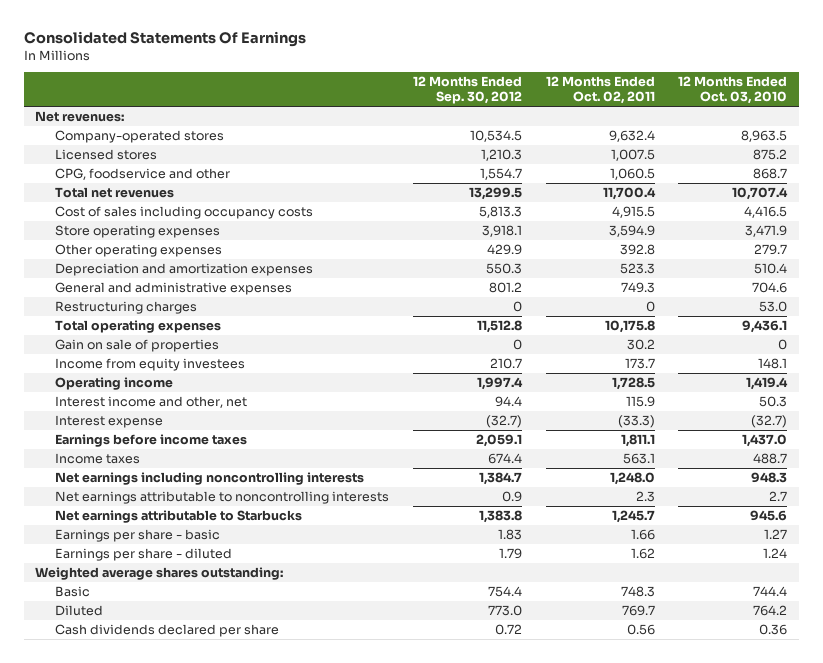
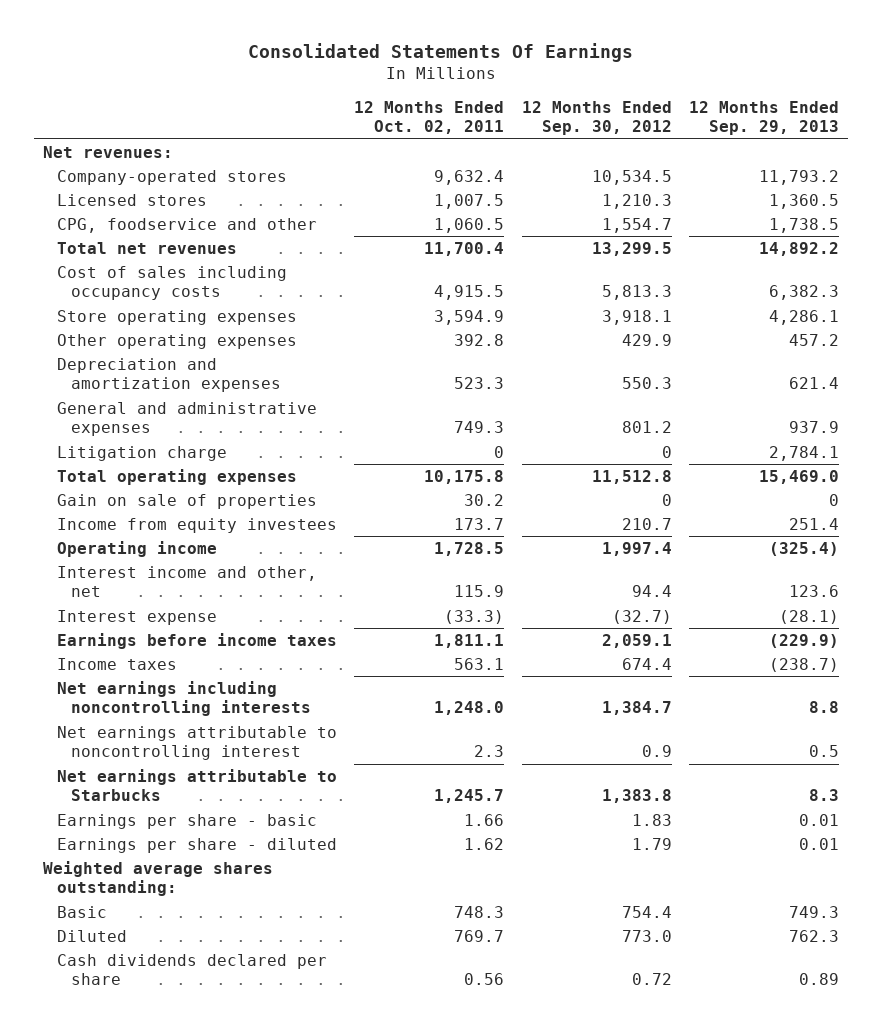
- | 12 Months Ended Sep. 30, 2012 | 12 Months Ended Oct. 02, 2011 | 12 Months Ended Oct. 03, 2010
+ | 12 Months Ended Oct. 02, 2011 | 12 Months Ended Sep. 30, 2012 | 12 Months Ended Sep. 29, 2013
- Restructuring charges | 0 | 0 | 53.0
+ Litigation charge | 0 | 0 | 2,784.1
- Net earnings attributable to noncontrolling interests | 0.9 | 2.3 | 2.7
+ Net earnings attributable to noncontrolling interest | 2.3 | 0.9 | 0.5

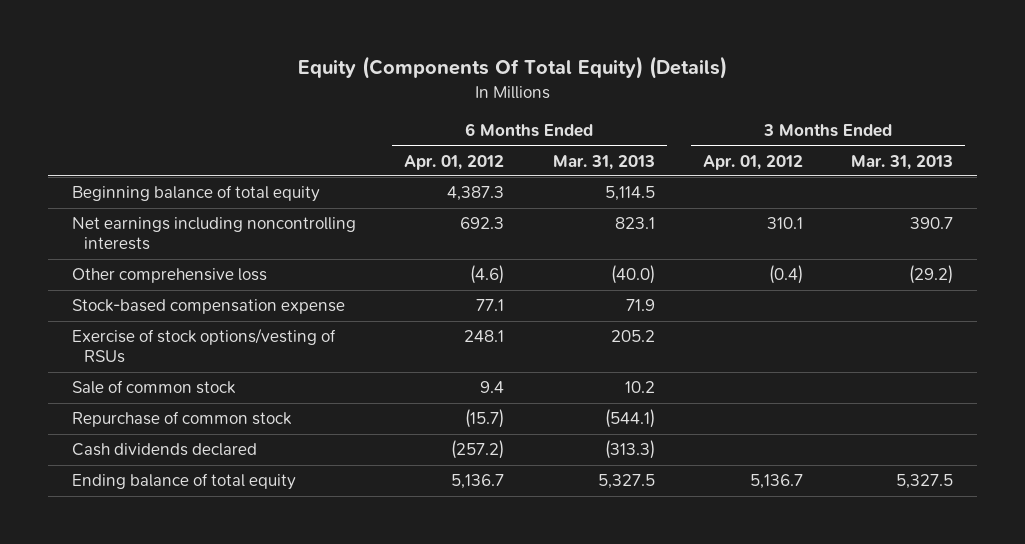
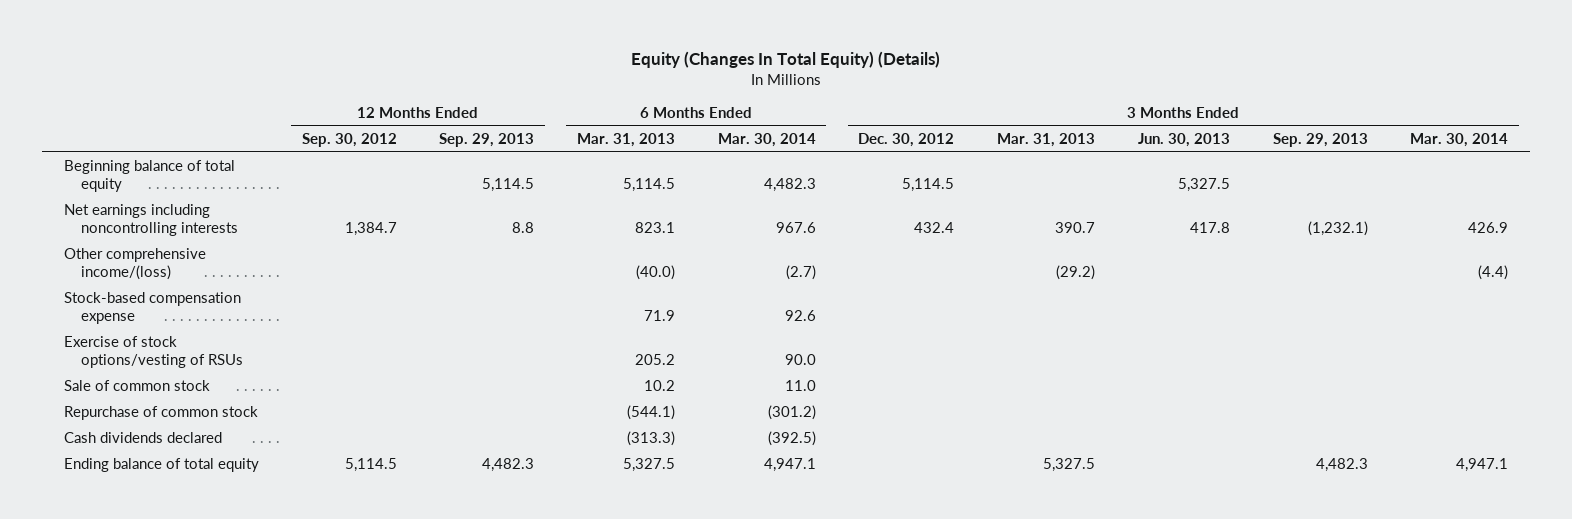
- Equity (Components Of Total Equity) (Details)
+ Equity (Changes In Total Equity) (Details)
- | 6 Months Ended Apr. 01, 2012 | 6 Months Ended Mar. 31, 2013 | 3 Months Ended Apr. 01, 2012 | 3 Months Ended Mar. 31, 2013
+ | 12 Months Ended Sep. 30, 2012 | 12 Months Ended Sep. 29, 2013 | 6 Months Ended Mar. 31, 2013 | 6 Months Ended Mar. 30, 2014 | 3 Months Ended Dec. 30, 2012 | 3 Months Ended Mar. 31, 2013 | 3 Months Ended Jun. 30, 2013 | 3 Months Ended Sep. 29, 2013 | 3 Months Ended Mar. 30, 2014
- Other comprehensive loss | (4.6) | (40.0) | (0.4) | (29.2)
+ Other comprehensive income/(loss) | | | (40.0) | (2.7) | | (29.2) | | | (4.4)

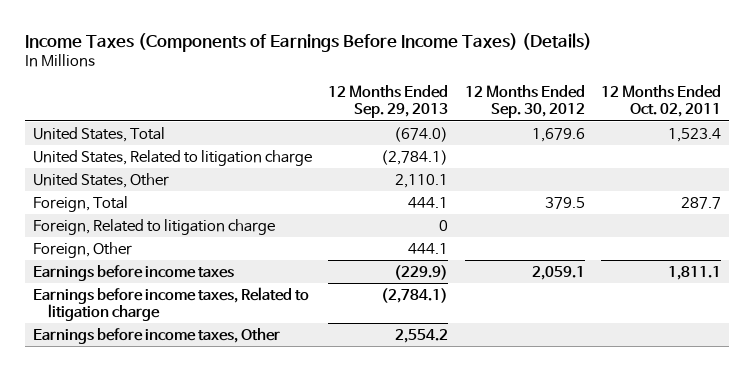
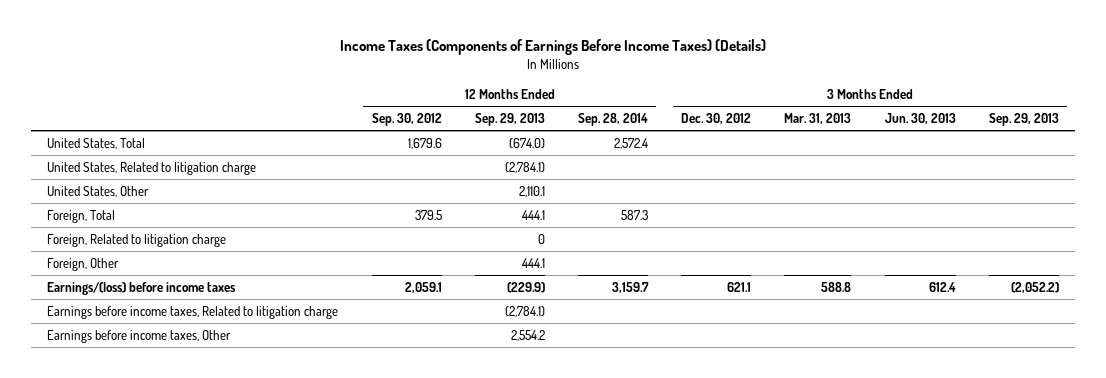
- | 12 Months Ended Sep. 29, 2013 | 12 Months Ended Sep. 30, 2012 | 12 Months Ended Oct. 02, 2011
+ | 12 Months Ended Sep. 30, 2012 | 12 Months Ended Sep. 29, 2013 | 12 Months Ended Sep. 28, 2014 | 3 Months Ended Dec. 30, 2012 | 3 Months Ended Mar. 31, 2013 | 3 Months Ended Jun. 30, 2013 | 3 Months Ended Sep. 29, 2013
- Earnings before income taxes | (229.9) | 2,059.1 | 1,811.1
+ Earnings/(loss) before income taxes | 2,059.1 | (229.9) | 3,159.7 | 621.1 | 588.8 | 612.4 | (2,052.2)

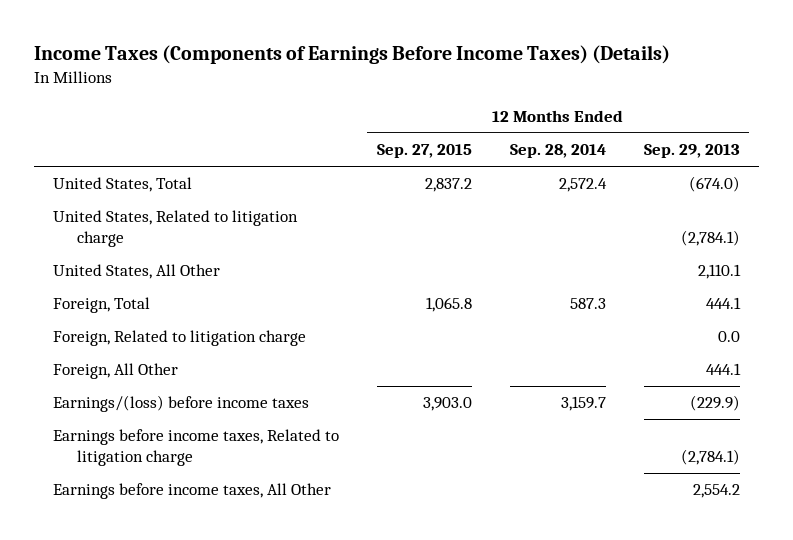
- | 12 Months Ended Sep. 30, 2012 | 12 Months Ended Sep. 29, 2013 | 12 Months Ended Sep. 28, 2014 | 3 Months Ended Dec. 30, 2012 | 3 Months Ended Mar. 31, 2013 | 3 Months Ended Jun. 30, 2013 | 3 Months Ended Sep. 29, 2013
+ | 12 Months Ended Sep. 27, 2015 | 12 Months Ended Sep. 28, 2014 | 12 Months Ended Sep. 29, 2013
- United States, Other | | 2,110.1 | | | | |
+ United States, All Other | | | 2,110.1
- Foreign, Related to litigation charge | | 0 | | | | |
- Foreign, Other | | 444.1 | | | | |
+ Foreign, Related to litigation charge | | | 0.0
+ Foreign, All Other | | | 444.1
- Earnings before income taxes, Other | | 2,554.2 | | | | |
+ Earnings before income taxes, All Other | | | 2,554.2

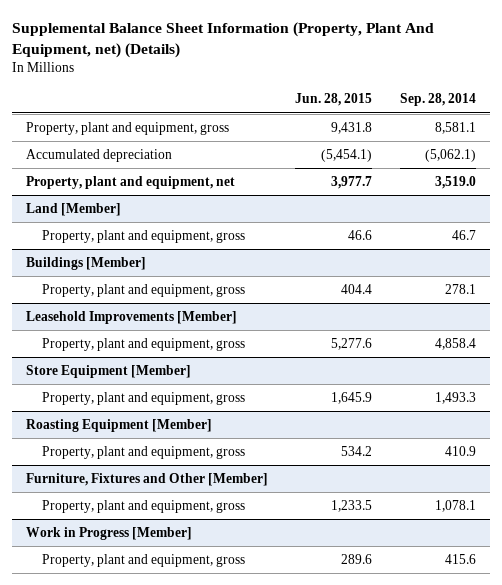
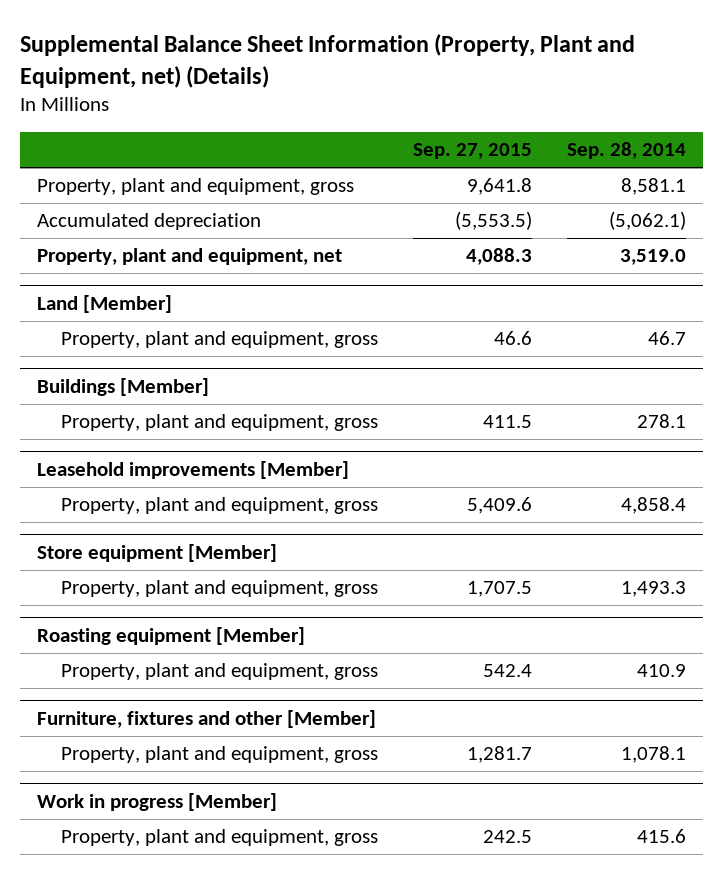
- Supplemental Balance Sheet Information (Property, Plant And Equipment, net) (Details)
+ Supplemental Balance Sheet Information (Property, Plant and Equipment, net) (Details)
- | Jun. 28, 2015 | Sep. 28, 2014
+ | Sep. 27, 2015 | Sep. 28, 2014
- Leasehold Improvements [Member]
+ Leasehold improvements [Member]
- Store Equipment [Member]
+ Store equipment [Member]
- Roasting Equipment [Member]
+ Roasting equipment [Member]
- Furniture, Fixtures and Other [Member]
+ Furniture, fixtures and other [Member]
- Work in Progress [Member]
+ Work in progress [Member]

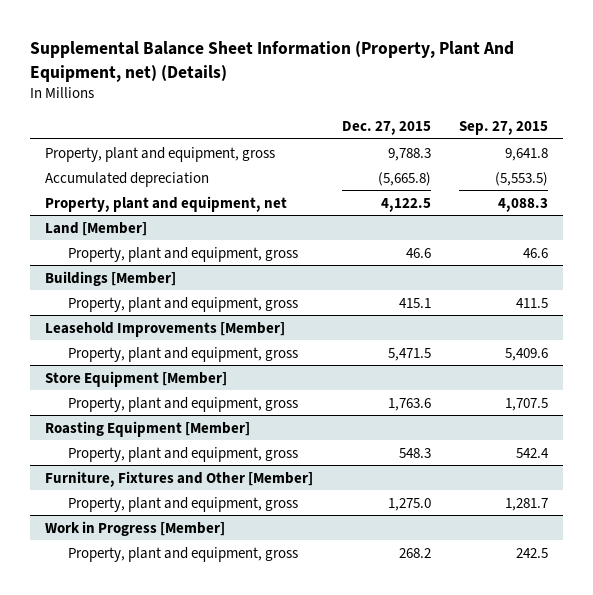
- Supplemental Balance Sheet Information (Property, Plant and Equipment, net) (Details)
+ Supplemental Balance Sheet Information (Property, Plant And Equipment, net) (Details)
- | Sep. 27, 2015 | Sep. 28, 2014
+ | Dec. 27, 2015 | Sep. 27, 2015
- Leasehold improvements [Member]
+ Leasehold Improvements [Member]
- Store equipment [Member]
+ Store Equipment [Member]
- Roasting equipment [Member]
+ Roasting Equipment [Member]
- Furniture, fixtures and other [Member]
+ Furniture, Fixtures and Other [Member]
- Work in progress [Member]
+ Work in Progress [Member]

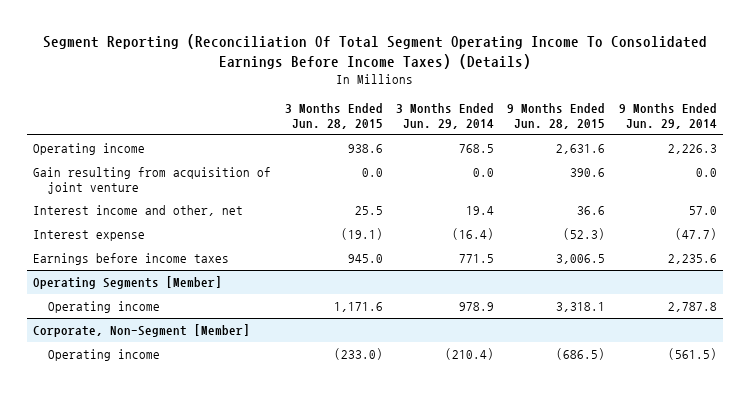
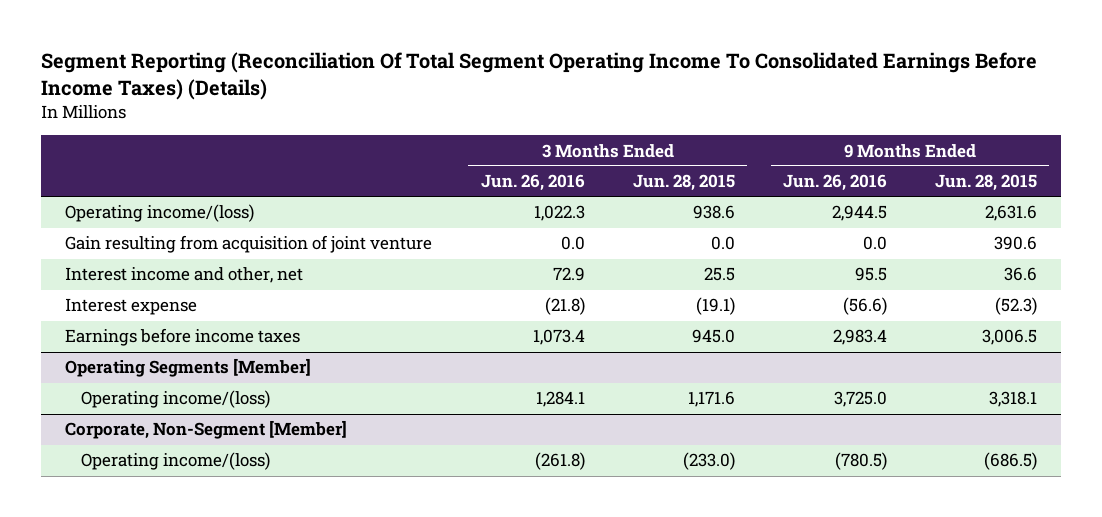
- | 3 Months Ended Jun. 28, 2015 | 3 Months Ended Jun. 29, 2014 | 9 Months Ended Jun. 28, 2015 | 9 Months Ended Jun. 29, 2014
+ | 3 Months Ended Jun. 26, 2016 | 3 Months Ended Jun. 28, 2015 | 9 Months Ended Jun. 26, 2016 | 9 Months Ended Jun. 28, 2015
- Operating income | 938.6 | 768.5 | 2,631.6 | 2,226.3
+ Operating income/(loss) | 1,022.3 | 938.6 | 2,944.5 | 2,631.6
@ Operating Segments [Member]
- Operating income | 1,171.6 | 978.9 | 3,318.1 | 2,787.8
+ Operating income/(loss) | 1,284.1 | 1,171.6 | 3,725.0 | 3,318.1
@ Corporate, Non-Segment [Member]
- Operating income | (233.0) | (210.4) | (686.5) | (561.5)
+ Operating income/(loss) | (261.8) | (233.0) | (780.5) | (686.5)

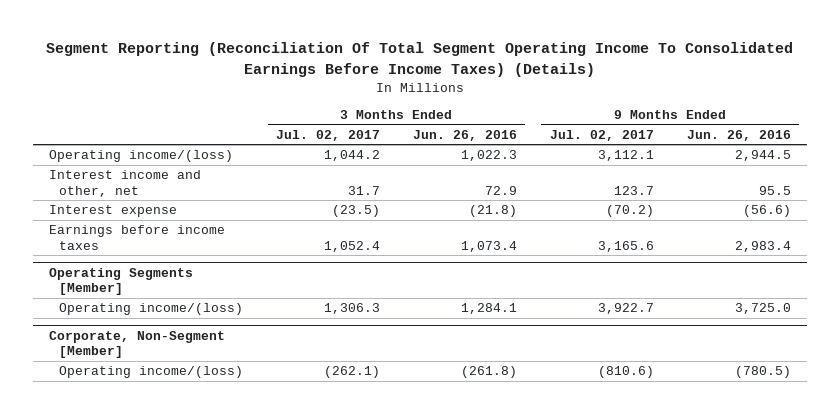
- | 3 Months Ended Jun. 26, 2016 | 3 Months Ended Jun. 28, 2015 | 9 Months Ended Jun. 26, 2016 | 9 Months Ended Jun. 28, 2015
+ | 3 Months Ended Jul. 02, 2017 | 3 Months Ended Jun. 26, 2016 | 9 Months Ended Jul. 02, 2017 | 9 Months Ended Jun. 26, 2016
- Gain resulting from acquisition of joint venture | 0.0 | 0.0 | 0.0 | 390.6

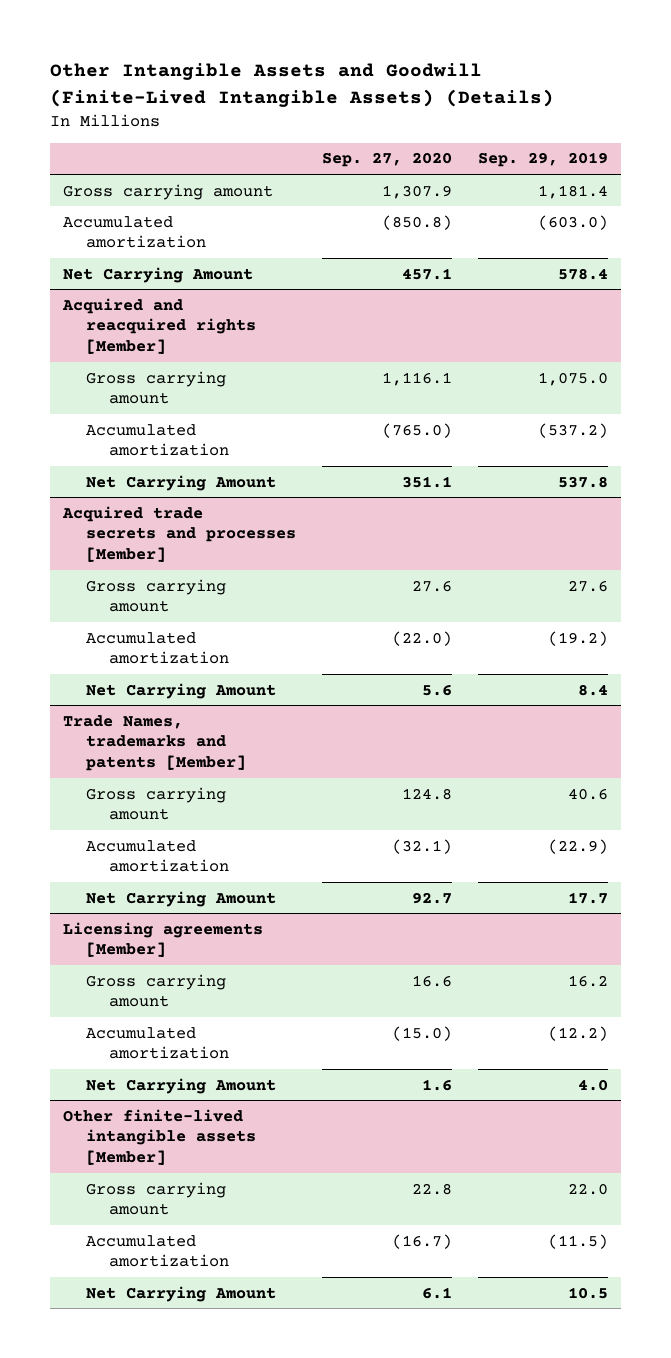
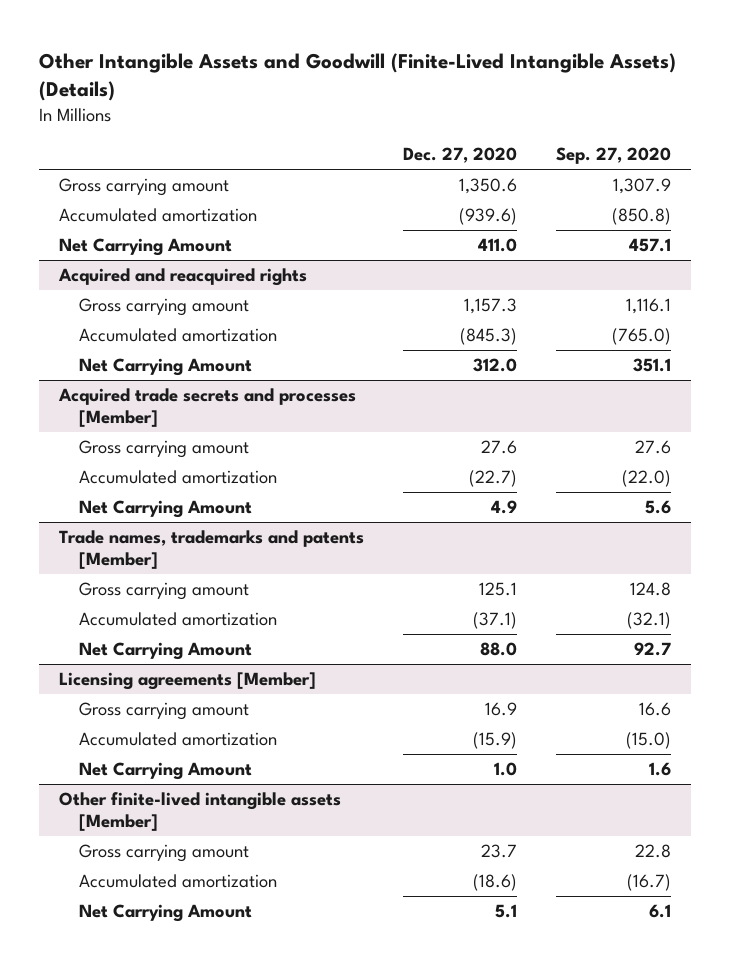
- | Sep. 27, 2020 | Sep. 29, 2019
+ | Dec. 27, 2020 | Sep. 27, 2020
- Acquired and reacquired rights [Member]
+ Acquired and reacquired rights
- Trade Names, trademarks and patents [Member]
+ Trade names, trademarks and patents [Member]

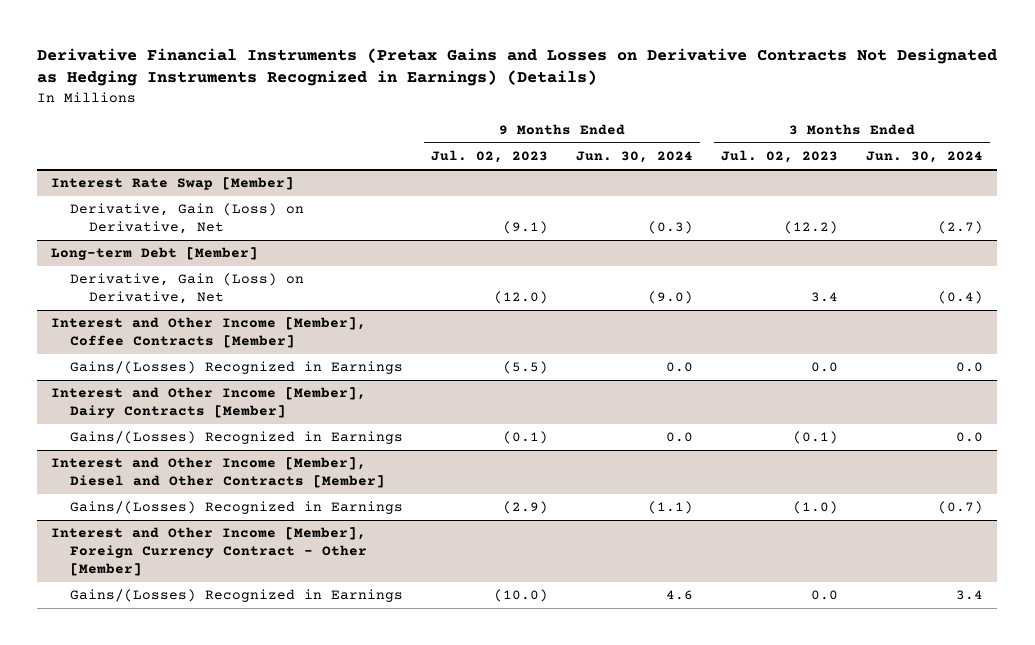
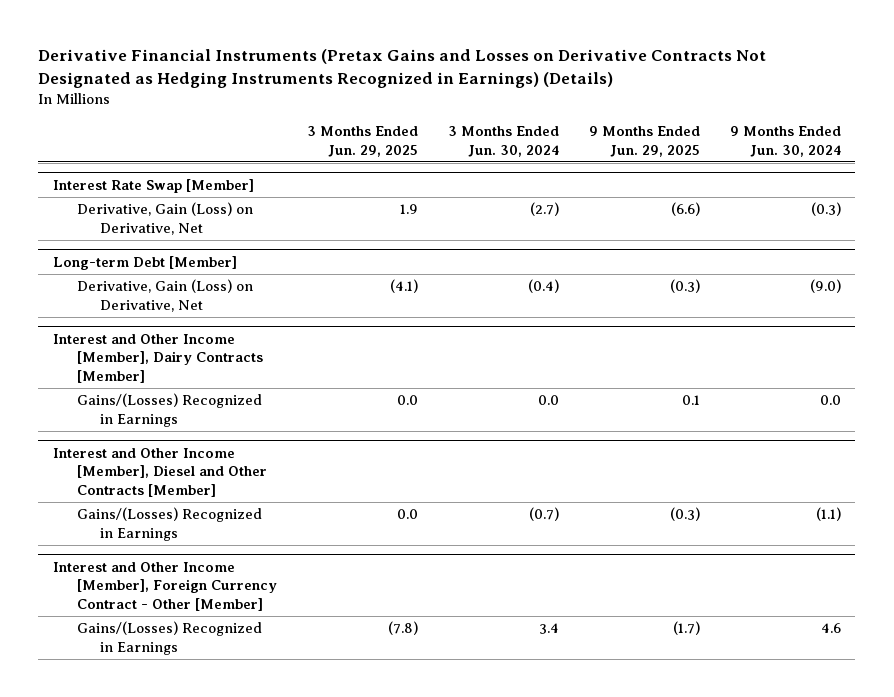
- | 9 Months Ended Jul. 02, 2023 | 9 Months Ended Jun. 30, 2024 | 3 Months Ended Jul. 02, 2023 | 3 Months Ended Jun. 30, 2024
+ | 3 Months Ended Jun. 29, 2025 | 3 Months Ended Jun. 30, 2024 | 9 Months Ended Jun. 29, 2025 | 9 Months Ended Jun. 30, 2024
- Interest and Other Income [Member], Coffee Contracts [Member]
- Gains/(Losses) Recognized in Earnings | (5.5) | 0.0 | 0.0 | 0.0

